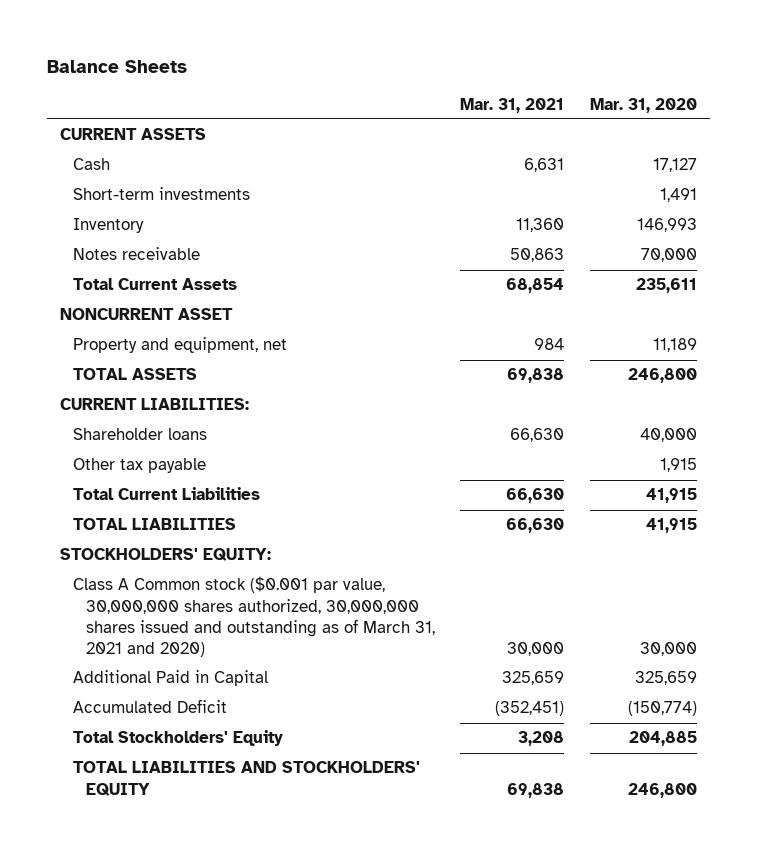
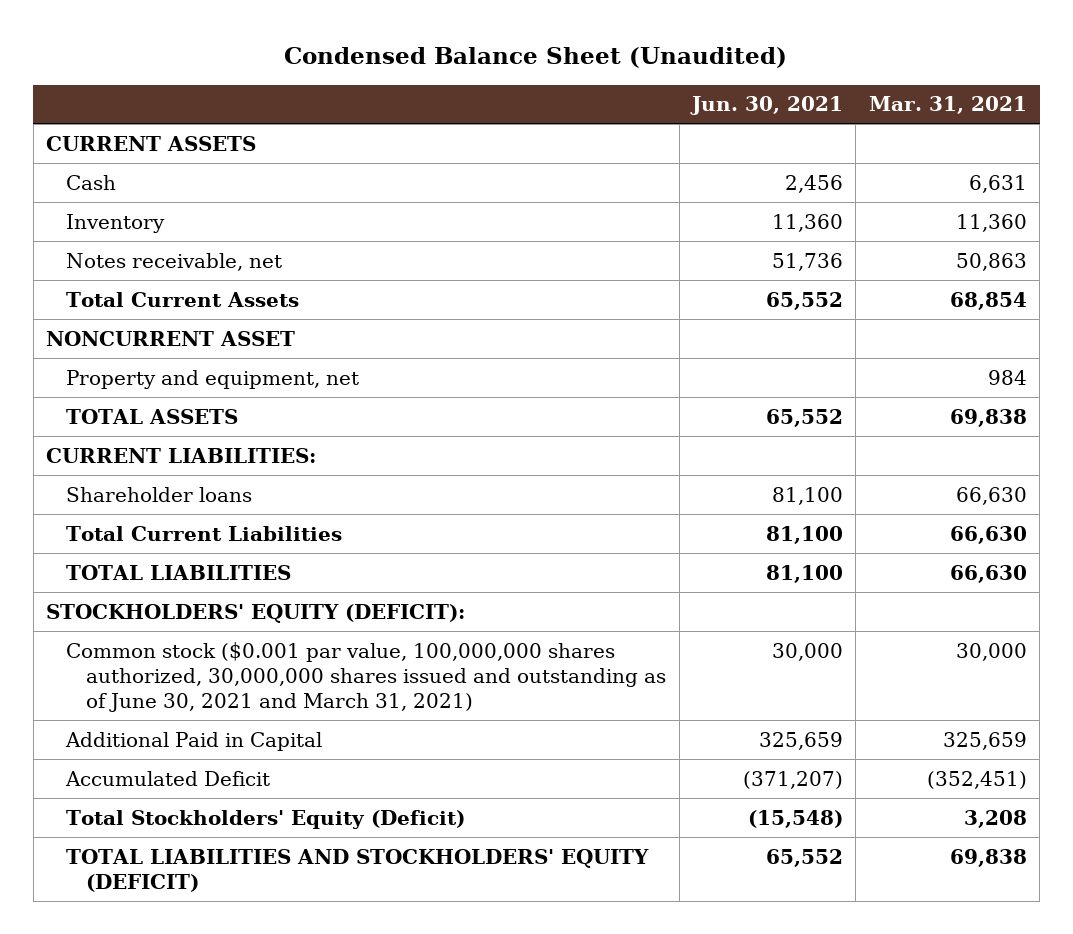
- Balance Sheets
+ Condensed Balance Sheet (Unaudited)
- | Mar. 31, 2021 | Mar. 31, 2020
+ | Jun. 30, 2021 | Mar. 31, 2021
- Short-term investments | | 1,491
- Notes receivable | 50,863 | 70,000
+ Notes receivable, net | 51,736 | 50,863
- Other tax payable | | 1,915
- STOCKHOLDERS' EQUITY:
- Class A Common stock ($0.001 par value, 30,000,000 shares authorized, 30,000,000 shares issued and outstanding as of March 31, 2021 and 2020) | 30,000 | 30,000
+ STOCKHOLDERS' EQUITY (DEFICIT):
+ Common stock ($0.001 par value, 100,000,000 shares authorized, 30,000,000 shares issued and outstanding as of June 30, 2021 and March 31, 2021) | 30,000 | 30,000
- Total Stockholders' Equity | 3,208 | 204,885
- TOTAL LIABILITIES AND STOCKHOLDERS' EQUITY | 69,838 | 246,800
+ Total Stockholders' Equity (Deficit) | (15,548) | 3,208
+ TOTAL LIABILITIES AND STOCKHOLDERS' EQUITY (DEFICIT) | 65,552 | 69,838

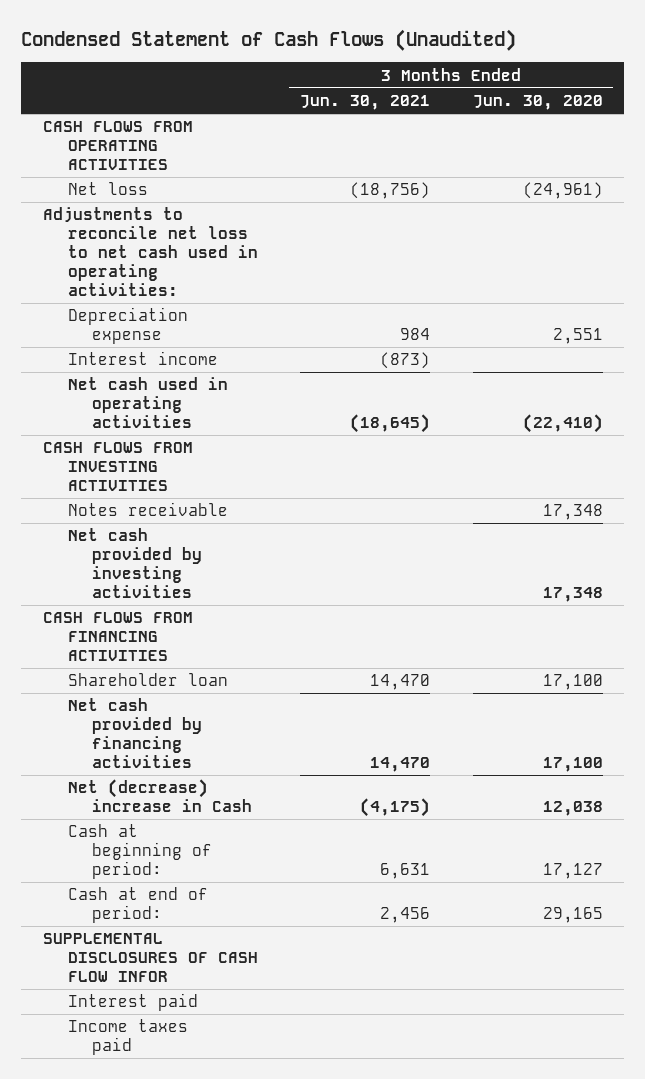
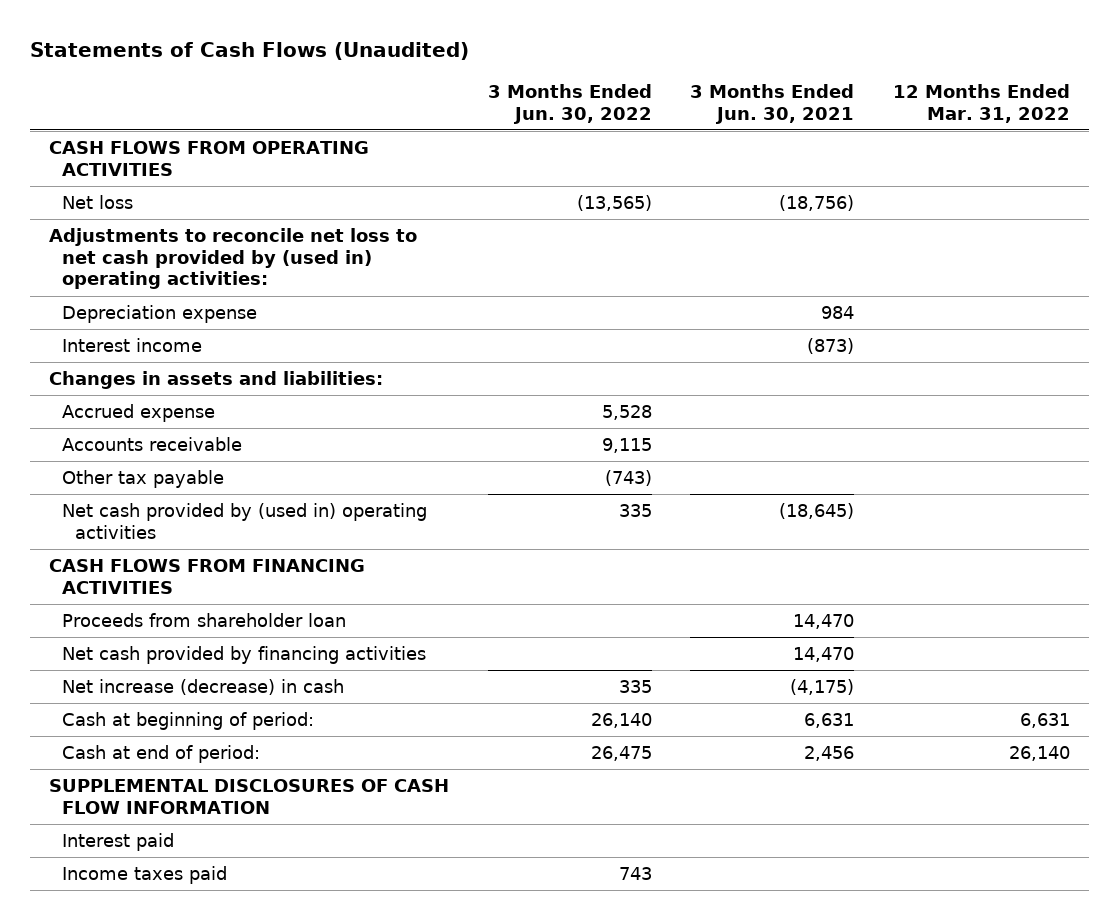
- Condensed Statement of Cash Flows (Unaudited)
+ Statements of Cash Flows (Unaudited)
- | 3 Months Ended Jun. 30, 2021 | 3 Months Ended Jun. 30, 2020
+ | 3 Months Ended Jun. 30, 2022 | 3 Months Ended Jun. 30, 2021 | 12 Months Ended Mar. 31, 2022
- Adjustments to reconcile net loss to net cash used in operating activities:
+ Adjustments to reconcile net loss to net cash provided by (used in) operating activities:
- Net cash used in operating activities | (18,645) | (22,410)
- CASH FLOWS FROM INVESTING ACTIVITIES
- Notes receivable | | 17,348
- Net cash provided by investing activities | | 17,348
+ Changes in assets and liabilities:
+ Accrued expense | 5,528 | |
+ Accounts receivable | 9,115 | |
+ Other tax payable | (743) | |
+ Net cash provided by (used in) operating activities | 335 | (18,645) |
- Shareholder loan | 14,470 | 17,100
+ Proceeds from shareholder loan | | 14,470 |
- Net (decrease) increase in Cash | (4,175) | 12,038
+ Net increase (decrease) in cash | 335 | (4,175) |
- SUPPLEMENTAL DISCLOSURES OF CASH FLOW INFOR
+ SUPPLEMENTAL DISCLOSURES OF CASH FLOW INFORMATION

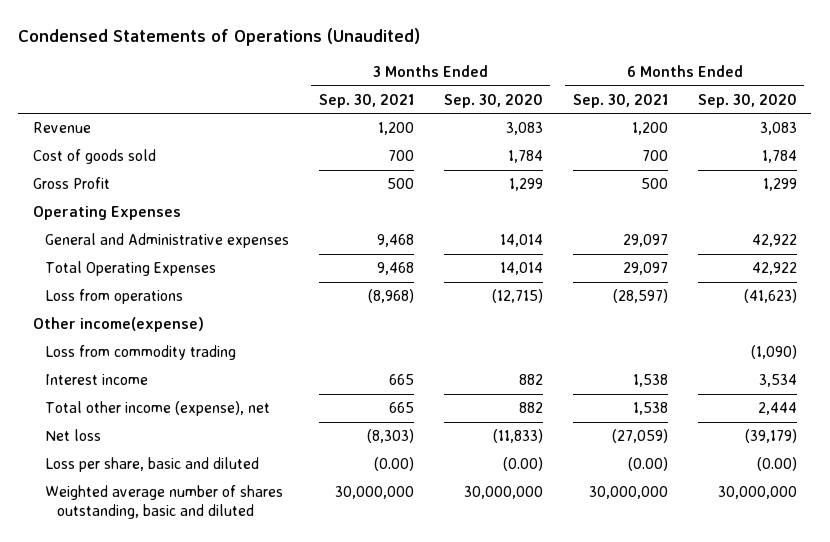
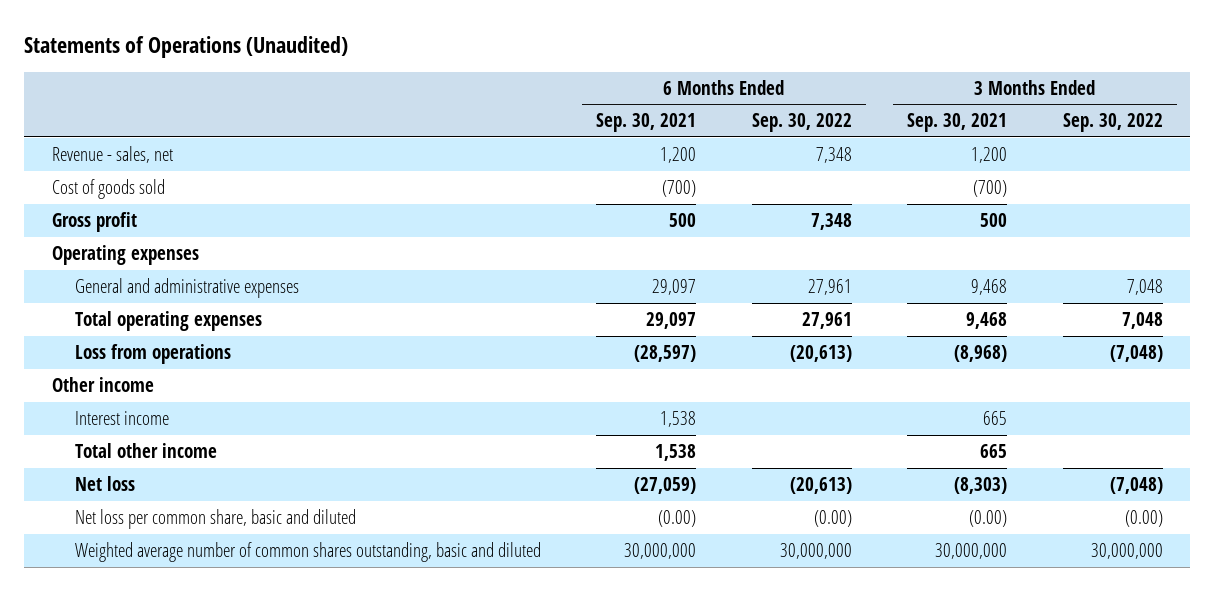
- Condensed Statements of Operations (Unaudited)
+ Statements of Operations (Unaudited)
- | 3 Months Ended Sep. 30, 2021 | 3 Months Ended Sep. 30, 2020 | 6 Months Ended Sep. 30, 2021 | 6 Months Ended Sep. 30, 2020
+ | 6 Months Ended Sep. 30, 2021 | 6 Months Ended Sep. 30, 2022 | 3 Months Ended Sep. 30, 2021 | 3 Months Ended Sep. 30, 2022
- Revenue | 1,200 | 3,083 | 1,200 | 3,083
- Cost of goods sold | 700 | 1,784 | 700 | 1,784
- Gross Profit | 500 | 1,299 | 500 | 1,299
- Operating Expenses
- General and Administrative expenses | 9,468 | 14,014 | 29,097 | 42,922
- Total Operating Expenses | 9,468 | 14,014 | 29,097 | 42,922
+ Revenue - sales, net | 1,200 | 7,348 | 1,200 |
+ Cost of goods sold | (700) | | (700) |
+ Gross profit | 500 | 7,348 | 500 |
+ Operating expenses
+ General and administrative expenses | 29,097 | 27,961 | 9,468 | 7,048
+ Total operating expenses | 29,097 | 27,961 | 9,468 | 7,048
- Other income(expense)
- Loss from commodity trading | | | | (1,090)
+ Other income
- Total other income (expense), net | 665 | 882 | 1,538 | 2,444
+ Total other income | 1,538 | | 665 |
- Loss per share, basic and diluted | (0.00) | (0.00) | (0.00) | (0.00)
- Weighted average number of shares outstanding, basic and diluted | 30,000,000 | 30,000,000 | 30,000,000 | 30,000,000
+ Net loss per common share, basic and diluted | (0.00) | (0.00) | (0.00) | (0.00)
+ Weighted average number of common shares outstanding, basic and diluted | 30,000,000 | 30,000,000 | 30,000,000 | 30,000,000

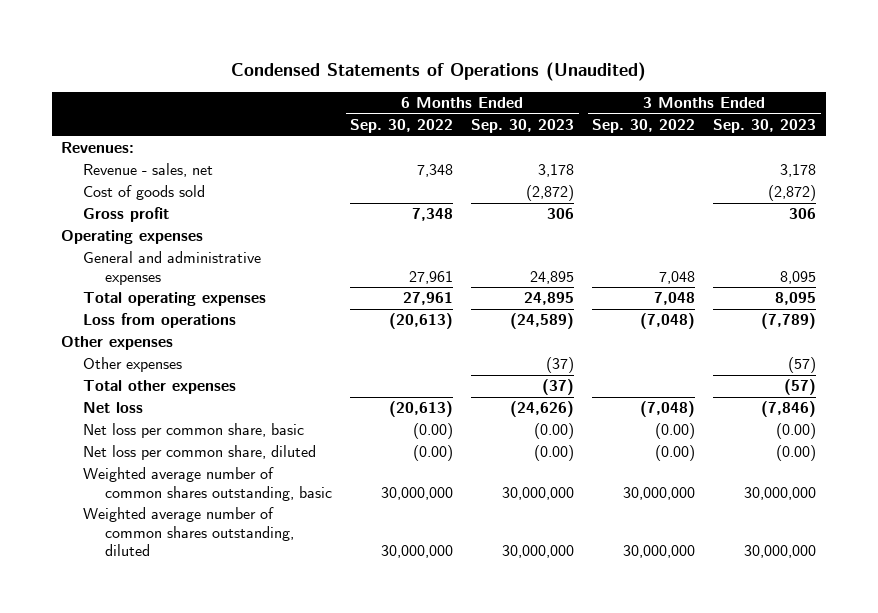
- Statements of Operations (Unaudited)
+ Condensed Statements of Operations (Unaudited)
- | 6 Months Ended Sep. 30, 2021 | 6 Months Ended Sep. 30, 2022 | 3 Months Ended Sep. 30, 2021 | 3 Months Ended Sep. 30, 2022
+ | 6 Months Ended Sep. 30, 2022 | 6 Months Ended Sep. 30, 2023 | 3 Months Ended Sep. 30, 2022 | 3 Months Ended Sep. 30, 2023
+ Revenues:
- Other income
- Interest income | 1,538 | | 665 |
- Total other income | 1,538 | | 665 |
+ Other expenses
+ Other expenses | | (37) | | (57)
+ Total other expenses | | (37) | | (57)
- Net loss per common share, basic and diluted | (0.00) | (0.00) | (0.00) | (0.00)
- Weighted average number of common shares outstanding, basic and diluted | 30,000,000 | 30,000,000 | 30,000,000 | 30,000,000
+ Net loss per common share, basic | (0.00) | (0.00) | (0.00) | (0.00)
+ Net loss per common share, diluted | (0.00) | (0.00) | (0.00) | (0.00)
+ Weighted average number of common shares outstanding, basic | 30,000,000 | 30,000,000 | 30,000,000 | 30,000,000
+ Weighted average number of common shares outstanding, diluted | 30,000,000 | 30,000,000 | 30,000,000 | 30,000,000

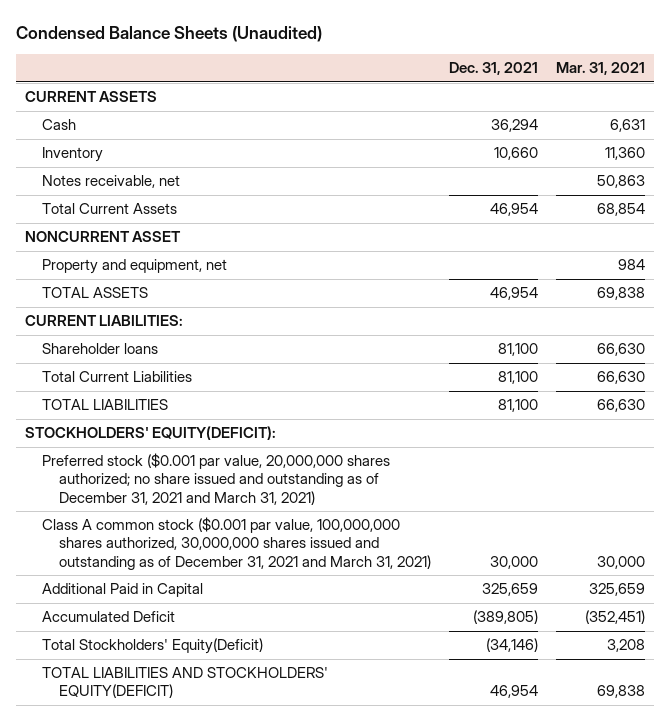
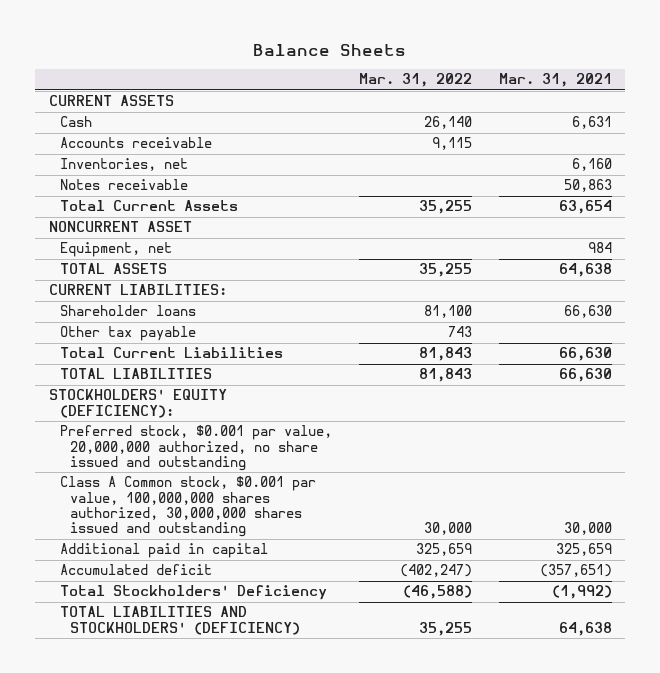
- Condensed Balance Sheets (Unaudited)
+ Balance Sheets
- | Dec. 31, 2021 | Mar. 31, 2021
+ | Mar. 31, 2022 | Mar. 31, 2021
- Inventory | 10,660 | 11,360
- Notes receivable, net | | 50,863
- Total Current Assets | 46,954 | 68,854
+ Accounts receivable | 9,115 |
+ Inventories, net | | 6,160
+ Notes receivable | | 50,863
+ Total Current Assets | 35,255 | 63,654
- Property and equipment, net | | 984
- TOTAL ASSETS | 46,954 | 69,838
+ Equipment, net | | 984
+ TOTAL ASSETS | 35,255 | 64,638
+ Other tax payable | 743 |
- STOCKHOLDERS' EQUITY(DEFICIT):
- Preferred stock ($0.001 par value, 20,000,000 shares authorized; no share issued and outstanding as of December 31, 2021 and March 31, 2021)
- Class A common stock ($0.001 par value, 100,000,000 shares authorized, 30,000,000 shares issued and outstanding as of December 31, 2021 and March 31, 2021) | 30,000 | 30,000
- Additional Paid in Capital | 325,659 | 325,659
- Accumulated Deficit | (389,805) | (352,451)
- Total Stockholders' Equity(Deficit) | (34,146) | 3,208
- TOTAL LIABILITIES AND STOCKHOLDERS' EQUITY(DEFICIT) | 46,954 | 69,838
+ STOCKHOLDERS' EQUITY (DEFICIENCY):
+ Preferred stock, $0.001 par value, 20,000,000 authorized, no share issued and outstanding
+ Class A Common stock, $0.001 par value, 100,000,000 shares authorized, 30,000,000 shares issued and outstanding | 30,000 | 30,000
+ Additional paid in capital | 325,659 | 325,659
+ Accumulated deficit | (402,247) | (357,651)
+ Total Stockholders' Deficiency | (46,588) | (1,992)
+ TOTAL LIABILITIES AND STOCKHOLDERS' (DEFICIENCY) | 35,255 | 64,638

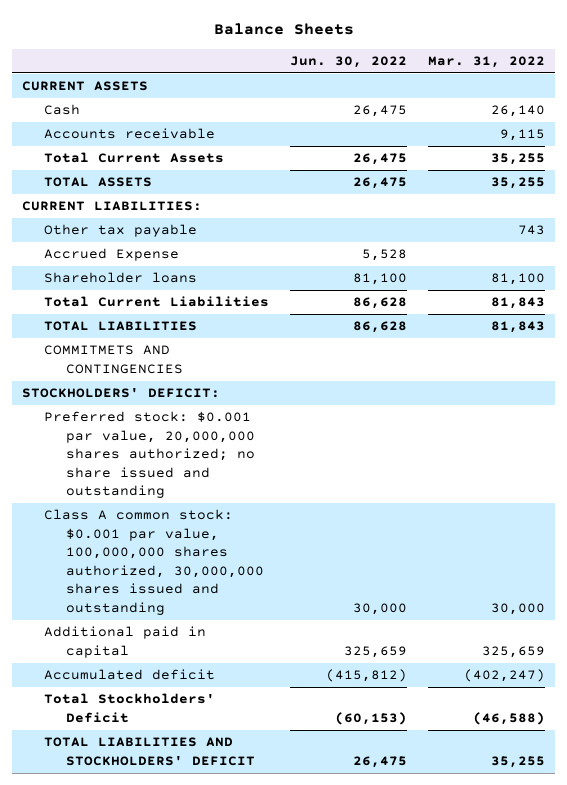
- | Mar. 31, 2022 | Mar. 31, 2021
+ | Jun. 30, 2022 | Mar. 31, 2022
- Inventories, net | | 6,160
- Notes receivable | | 50,863
- NONCURRENT ASSET
- Equipment, net | | 984
+ Accrued Expense | 5,528 |
moved down: Shareholder loans | 81,100 | 81,100
- STOCKHOLDERS' EQUITY (DEFICIENCY):
- Preferred stock, $0.001 par value, 20,000,000 authorized, no share issued and outstanding
- Class A Common stock, $0.001 par value, 100,000,000 shares authorized, 30,000,000 shares issued and outstanding | 30,000 | 30,000
+ COMMITMETS AND CONTINGENCIES
+ STOCKHOLDERS' DEFICIT:
+ Preferred stock: $0.001 par value, 20,000,000 shares authorized; no share issued and outstanding
+ Class A common stock: $0.001 par value, 100,000,000 shares authorized, 30,000,000 shares issued and outstanding | 30,000 | 30,000
- Total Stockholders' Deficiency | (46,588) | (1,992)
- TOTAL LIABILITIES AND STOCKHOLDERS' (DEFICIENCY) | 35,255 | 64,638
+ Total Stockholders' Deficit | (60,153) | (46,588)
+ TOTAL LIABILITIES AND STOCKHOLDERS' DEFICIT | 26,475 | 35,255

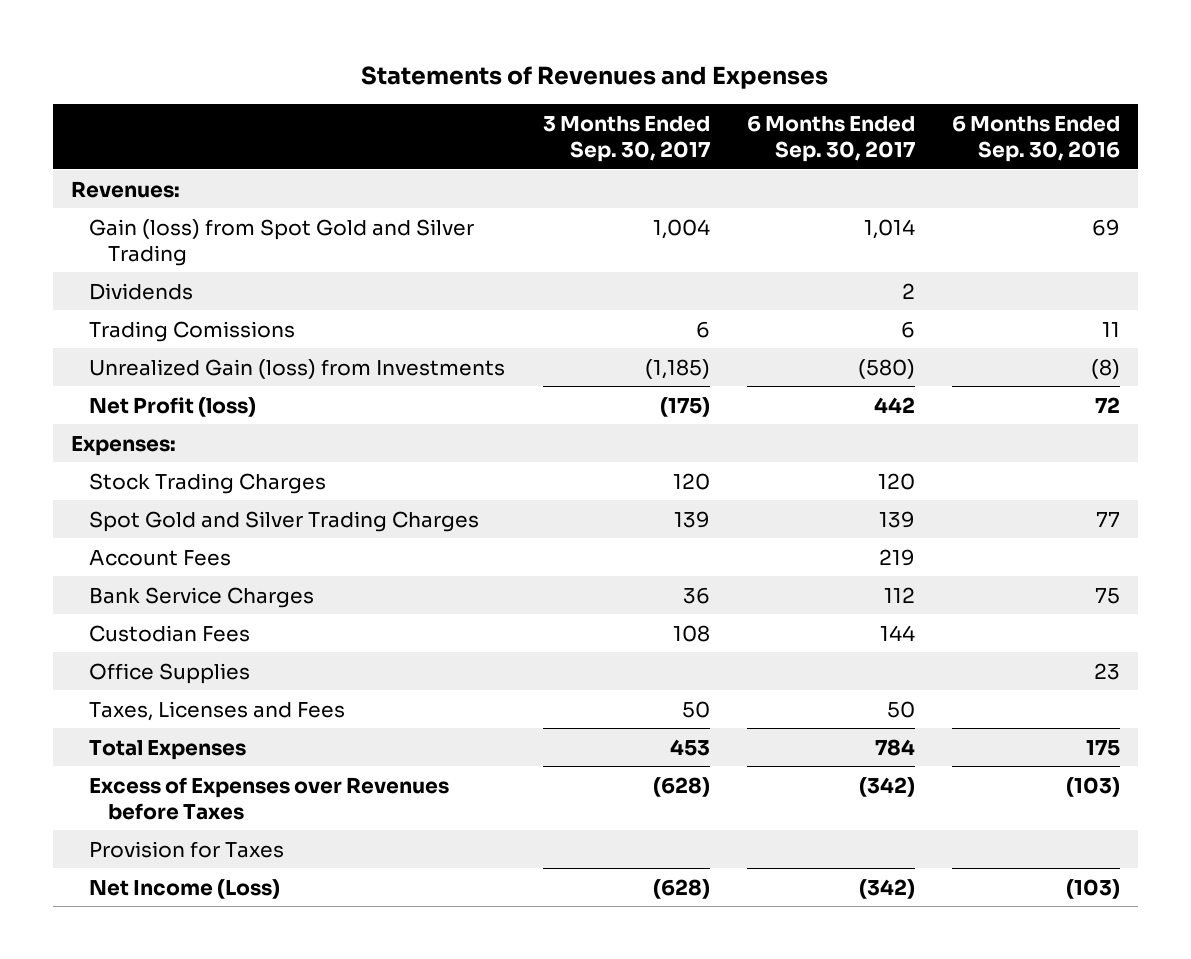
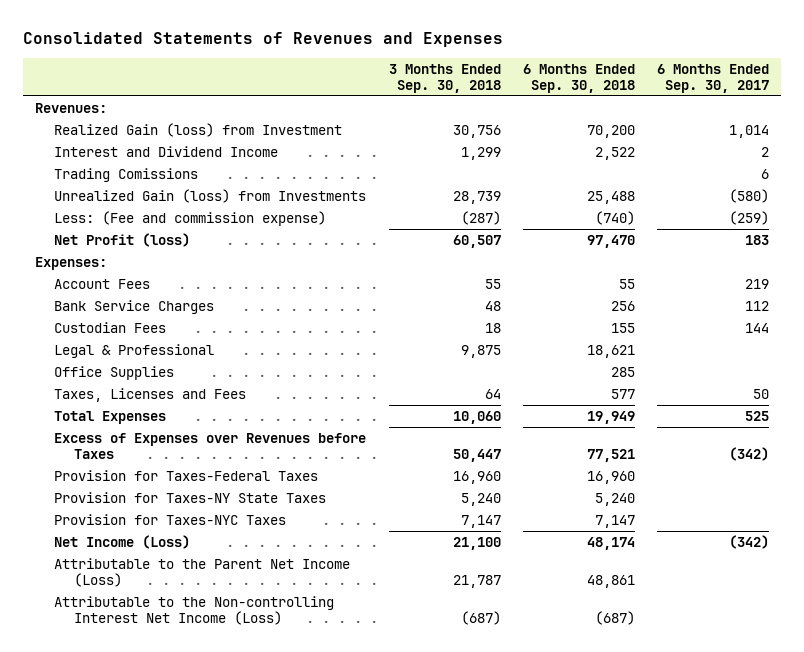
- Statements of Revenues and Expenses
+ Consolidated Statements of Revenues and Expenses
- | 3 Months Ended Sep. 30, 2017 | 6 Months Ended Sep. 30, 2017 | 6 Months Ended Sep. 30, 2016
+ | 3 Months Ended Sep. 30, 2018 | 6 Months Ended Sep. 30, 2018 | 6 Months Ended Sep. 30, 2017
- Gain (loss) from Spot Gold and Silver Trading | 1,004 | 1,014 | 69
- Dividends | | 2 |
+ Realized Gain (loss) from Investment | 30,756 | 70,200 | 1,014
+ Interest and Dividend Income | 1,299 | 2,522 | 2
- Net Profit (loss) | (175) | 442 | 72
+ Less: (Fee and commission expense) | (287) | (740) | (259)
+ Net Profit (loss) | 60,507 | 97,470 | 183
- Stock Trading Charges | 120 | 120 |
- Spot Gold and Silver Trading Charges | 139 | 139 | 77
+ Legal & Professional | 9,875 | 18,621 |
- Total Expenses | 453 | 784 | 175
+ Total Expenses | 10,060 | 19,949 | 525
- Provision for Taxes
+ Provision for Taxes-Federal Taxes | 16,960 | 16,960 |
+ Provision for Taxes-NY State Taxes | 5,240 | 5,240 |
+ Provision for Taxes-NYC Taxes | 7,147 | 7,147 |
+ Attributable to the Parent Net Income (Loss) | 21,787 | 48,861 |
+ Attributable to the Non-controlling Interest Net Income (Loss) | (687) | (687) |

